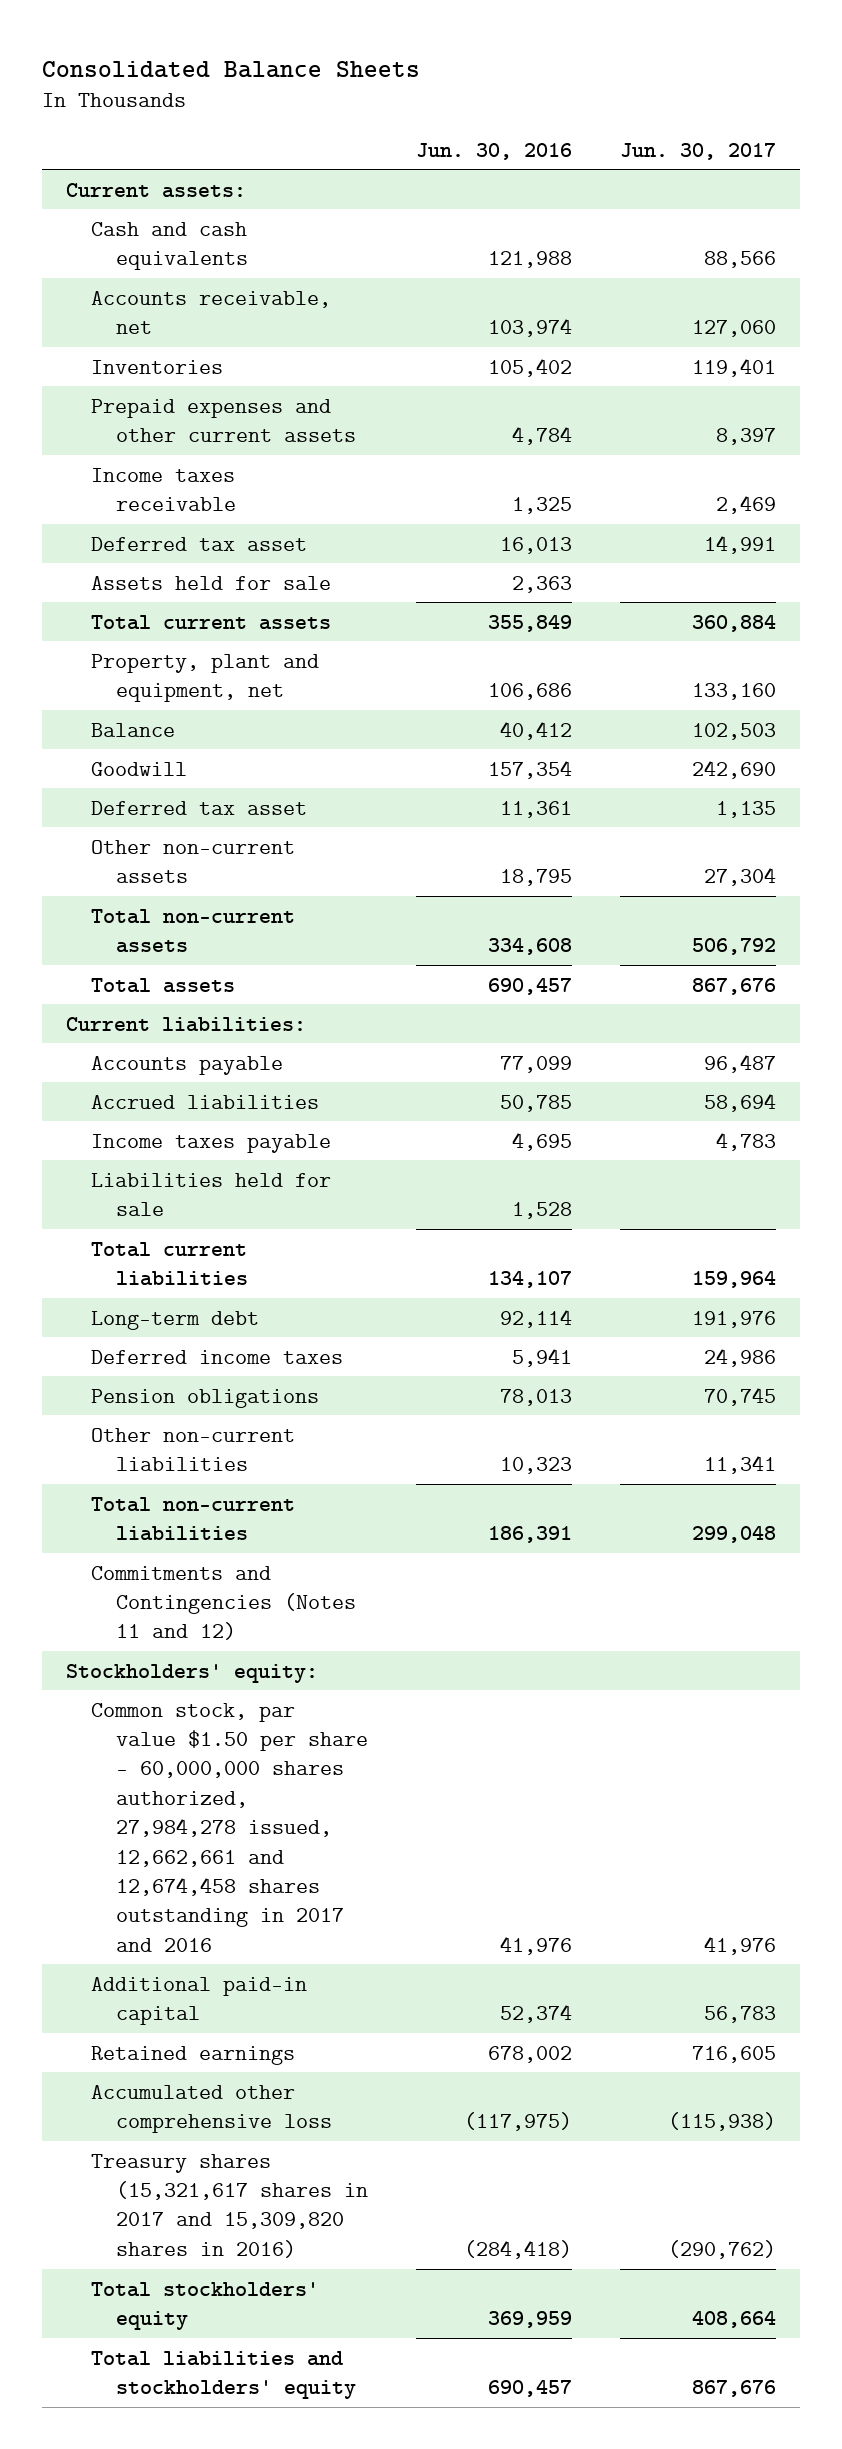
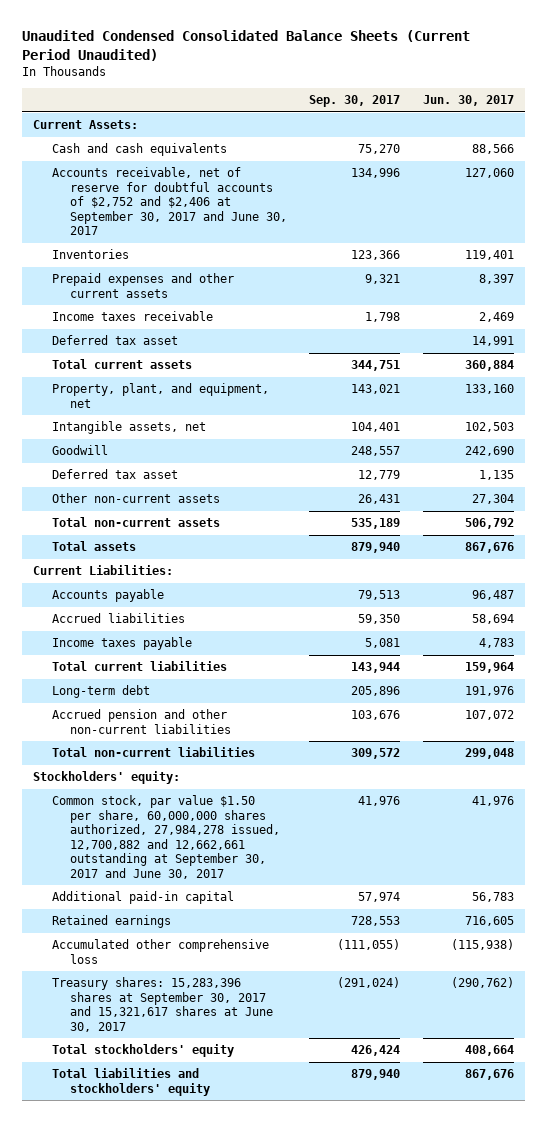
- Consolidated Balance Sheets
+ Unaudited Condensed Consolidated Balance Sheets (Current Period Unaudited)
- | Jun. 30, 2016 | Jun. 30, 2017
+ | Sep. 30, 2017 | Jun. 30, 2017
- Current assets:
+ Current Assets:
- Accounts receivable, net | 103,974 | 127,060
+ Accounts receivable, net of reserve for doubtful accounts of $2,752 and $2,406 at September 30, 2017 and June 30, 2017 | 134,996 | 127,060
- Assets held for sale | 2,363 |
- Property, plant and equipment, net | 106,686 | 133,160
- Balance | 40,412 | 102,503
+ Property, plant, and equipment, net | 143,021 | 133,160
+ Intangible assets, net | 104,401 | 102,503
- Current liabilities:
+ Current Liabilities:
- Liabilities held for sale | 1,528 |
- Deferred income taxes | 5,941 | 24,986
- Pension obligations | 78,013 | 70,745
- Other non-current liabilities | 10,323 | 11,341
+ Accrued pension and other non-current liabilities | 103,676 | 107,072
- Commitments and Contingencies (Notes 11 and 12)
- Common stock, par value $1.50 per share - 60,000,000 shares authorized, 27,984,278 issued, 12,662,661 and 12,674,458 shares outstanding in 2017 and 2016 | 41,976 | 41,976
+ Common stock, par value $1.50 per share, 60,000,000 shares authorized, 27,984,278 issued, 12,700,882 and 12,662,661 outstanding at September 30, 2017 and June 30, 2017 | 41,976 | 41,976
- Treasury shares (15,321,617 shares in 2017 and 15,309,820 shares in 2016) | (284,418) | (290,762)
+ Treasury shares: 15,283,396 shares at September 30, 2017 and 15,321,617 shares at June 30, 2017 | (291,024) | (290,762)

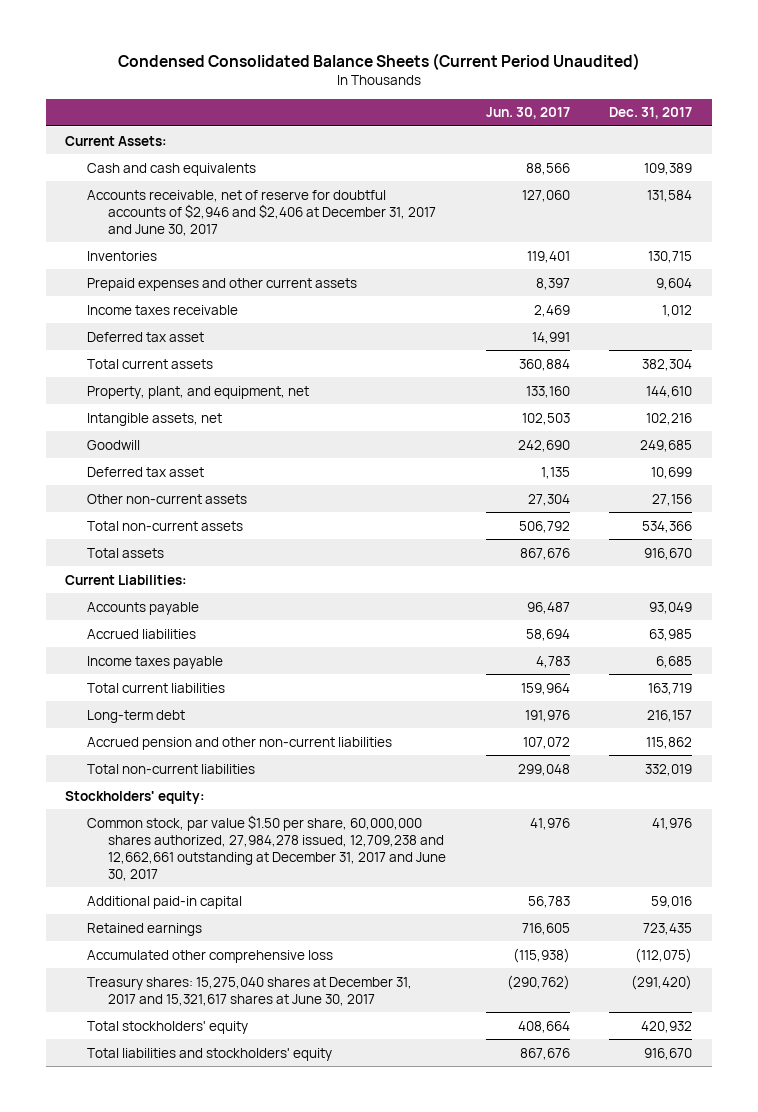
- Unaudited Condensed Consolidated Balance Sheets (Current Period Unaudited)
+ Condensed Consolidated Balance Sheets (Current Period Unaudited)
- | Sep. 30, 2017 | Jun. 30, 2017
+ | Jun. 30, 2017 | Dec. 31, 2017
- Accounts receivable, net of reserve for doubtful accounts of $2,752 and $2,406 at September 30, 2017 and June 30, 2017 | 134,996 | 127,060
+ Accounts receivable, net of reserve for doubtful accounts of $2,946 and $2,406 at December 31, 2017 and June 30, 2017 | 127,060 | 131,584
- Common stock, par value $1.50 per share, 60,000,000 shares authorized, 27,984,278 issued, 12,700,882 and 12,662,661 outstanding at September 30, 2017 and June 30, 2017 | 41,976 | 41,976
+ Common stock, par value $1.50 per share, 60,000,000 shares authorized, 27,984,278 issued, 12,709,238 and 12,662,661 outstanding at December 31, 2017 and June 30, 2017 | 41,976 | 41,976
- Treasury shares: 15,283,396 shares at September 30, 2017 and 15,321,617 shares at June 30, 2017 | (291,024) | (290,762)
+ Treasury shares: 15,275,040 shares at December 31, 2017 and 15,321,617 shares at June 30, 2017 | (290,762) | (291,420)

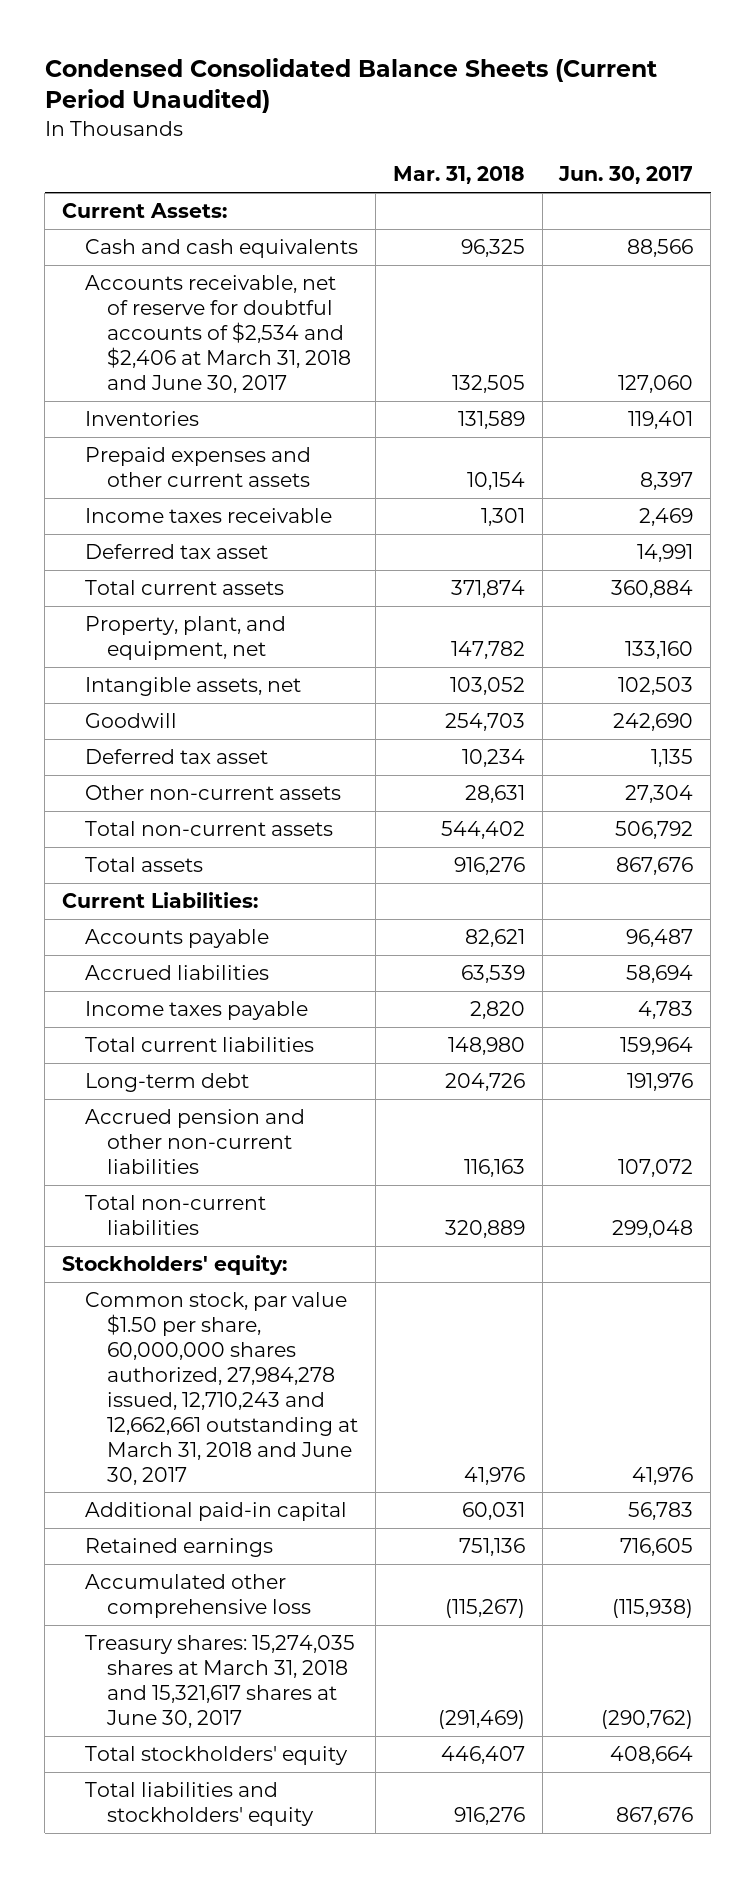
- | Jun. 30, 2017 | Dec. 31, 2017
+ | Mar. 31, 2018 | Jun. 30, 2017
- Accounts receivable, net of reserve for doubtful accounts of $2,946 and $2,406 at December 31, 2017 and June 30, 2017 | 127,060 | 131,584
+ Accounts receivable, net of reserve for doubtful accounts of $2,534 and $2,406 at March 31, 2018 and June 30, 2017 | 132,505 | 127,060
- Common stock, par value $1.50 per share, 60,000,000 shares authorized, 27,984,278 issued, 12,709,238 and 12,662,661 outstanding at December 31, 2017 and June 30, 2017 | 41,976 | 41,976
+ Common stock, par value $1.50 per share, 60,000,000 shares authorized, 27,984,278 issued, 12,710,243 and 12,662,661 outstanding at March 31, 2018 and June 30, 2017 | 41,976 | 41,976
- Treasury shares: 15,275,040 shares at December 31, 2017 and 15,321,617 shares at June 30, 2017 | (290,762) | (291,420)
+ Treasury shares: 15,274,035 shares at March 31, 2018 and 15,321,617 shares at June 30, 2017 | (291,469) | (290,762)

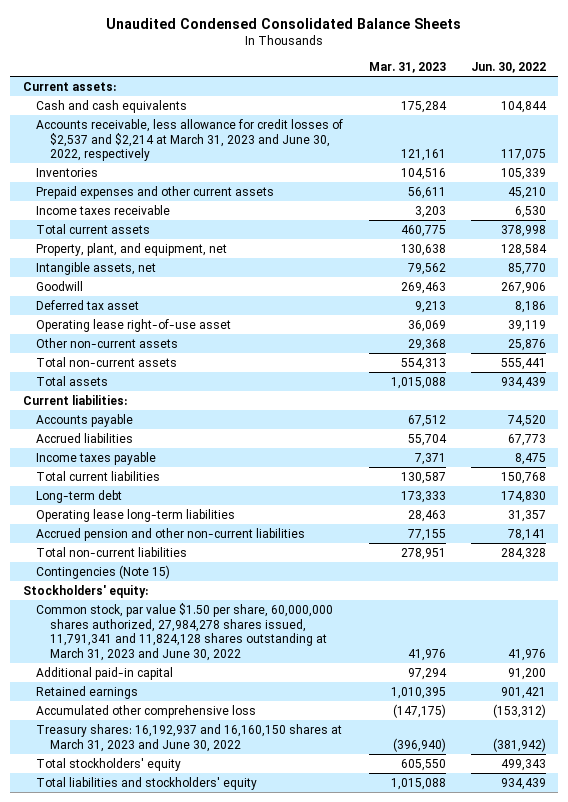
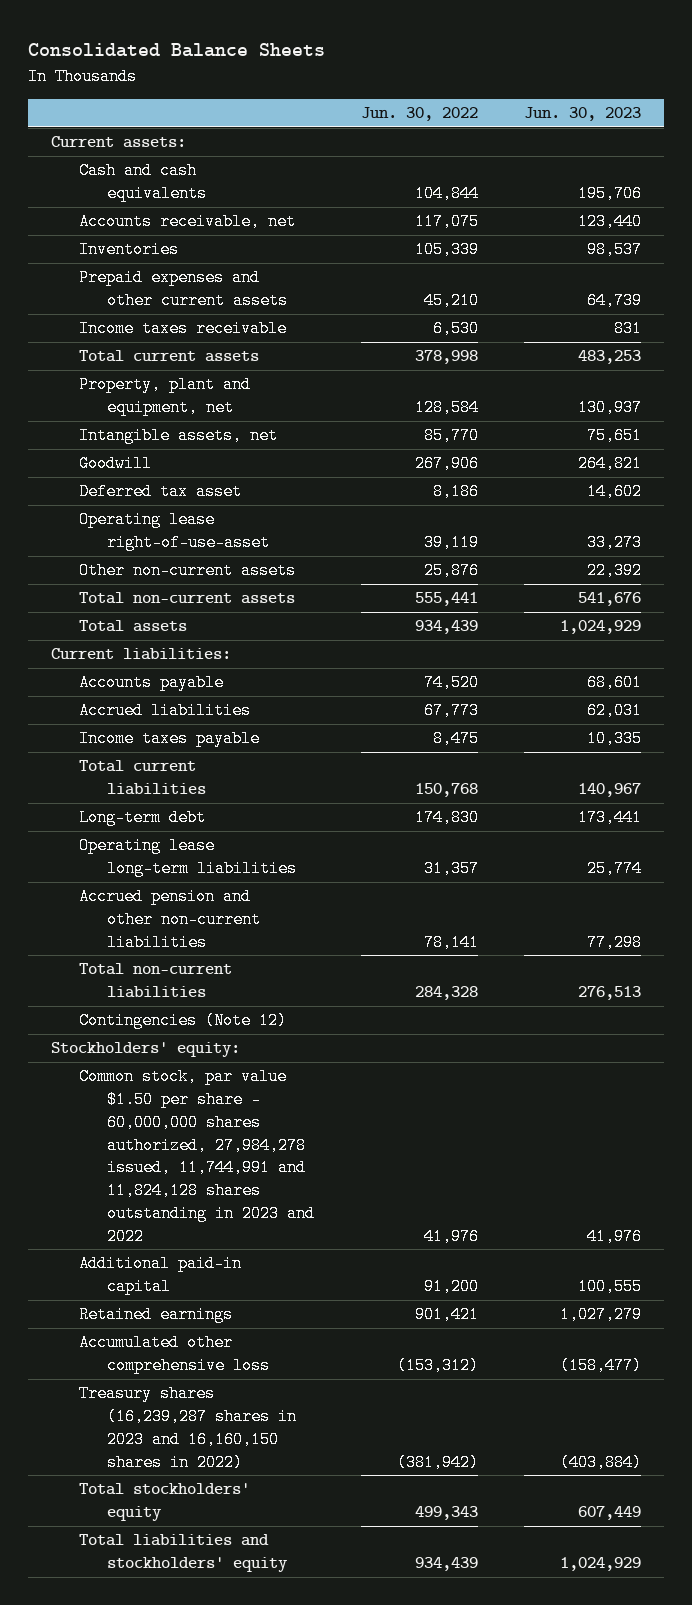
- Unaudited Condensed Consolidated Balance Sheets
+ Consolidated Balance Sheets
- | Mar. 31, 2023 | Jun. 30, 2022
+ | Jun. 30, 2022 | Jun. 30, 2023
- Accounts receivable, less allowance for credit losses of $2,537 and $2,214 at March 31, 2023 and June 30, 2022, respectively | 121,161 | 117,075
+ Accounts receivable, net | 117,075 | 123,440
- Property, plant, and equipment, net | 130,638 | 128,584
+ Property, plant and equipment, net | 128,584 | 130,937
- Operating lease right-of-use asset | 36,069 | 39,119
+ Operating lease right-of-use-asset | 39,119 | 33,273
- Contingencies (Note 15)
+ Contingencies (Note 12)
- Common stock, par value $1.50 per share, 60,000,000 shares authorized, 27,984,278 shares issued, 11,791,341 and 11,824,128 shares outstanding at March 31, 2023 and June 30, 2022 | 41,976 | 41,976
+ Common stock, par value $1.50 per share - 60,000,000 shares authorized, 27,984,278 issued, 11,744,991 and 11,824,128 shares outstanding in 2023 and 2022 | 41,976 | 41,976
- Treasury shares: 16,192,937 and 16,160,150 shares at March 31, 2023 and June 30, 2022 | (396,940) | (381,942)
+ Treasury shares (16,239,287 shares in 2023 and 16,160,150 shares in 2022) | (381,942) | (403,884)

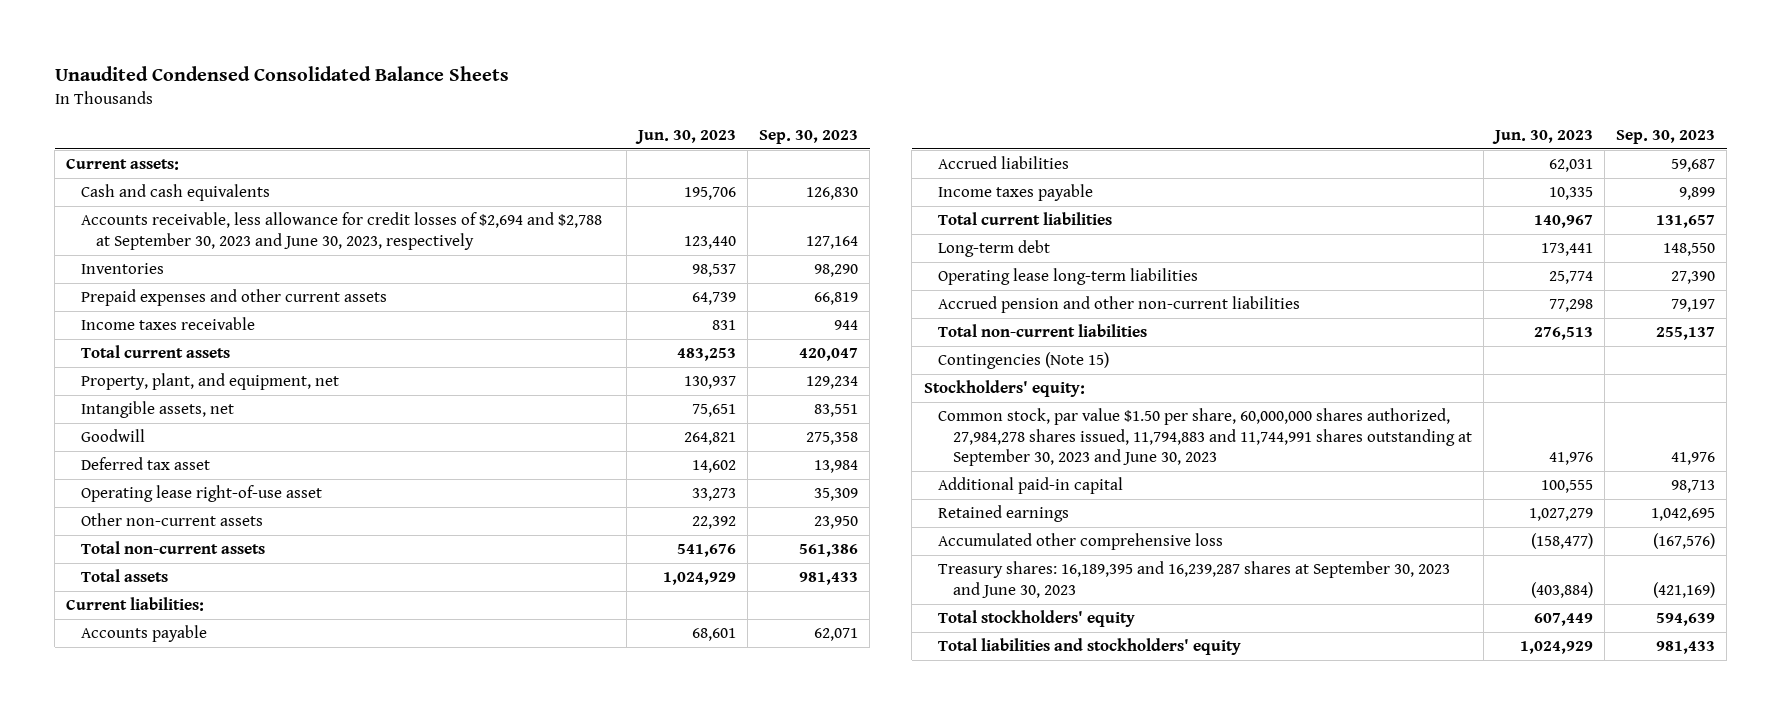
- Consolidated Balance Sheets
+ Unaudited Condensed Consolidated Balance Sheets
- | Jun. 30, 2022 | Jun. 30, 2023
+ | Jun. 30, 2023 | Sep. 30, 2023
- Accounts receivable, net | 117,075 | 123,440
+ Accounts receivable, less allowance for credit losses of $2,694 and $2,788 at September 30, 2023 and June 30, 2023, respectively | 123,440 | 127,164
- Property, plant and equipment, net | 128,584 | 130,937
+ Property, plant, and equipment, net | 130,937 | 129,234
- Operating lease right-of-use-asset | 39,119 | 33,273
+ Operating lease right-of-use asset | 33,273 | 35,309
- Contingencies (Note 12)
+ Contingencies (Note 15)
- Common stock, par value $1.50 per share - 60,000,000 shares authorized, 27,984,278 issued, 11,744,991 and 11,824,128 shares outstanding in 2023 and 2022 | 41,976 | 41,976
+ Common stock, par value $1.50 per share, 60,000,000 shares authorized, 27,984,278 shares issued, 11,794,883 and 11,744,991 shares outstanding at September 30, 2023 and June 30, 2023 | 41,976 | 41,976
- Treasury shares (16,239,287 shares in 2023 and 16,160,150 shares in 2022) | (381,942) | (403,884)
+ Treasury shares: 16,189,395 and 16,239,287 shares at September 30, 2023 and June 30, 2023 | (403,884) | (421,169)

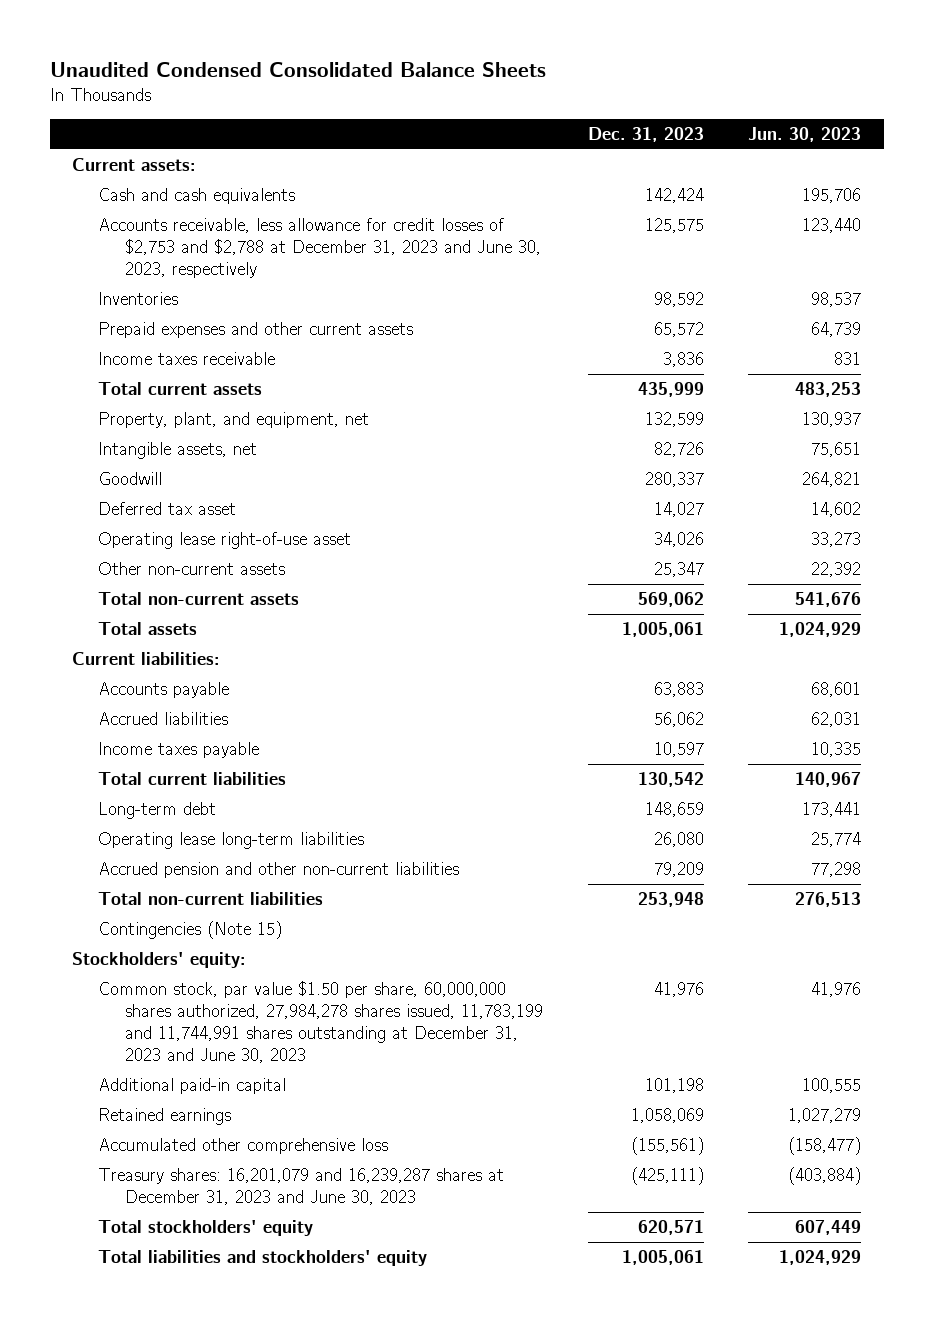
- | Jun. 30, 2023 | Sep. 30, 2023
+ | Dec. 31, 2023 | Jun. 30, 2023
- Accounts receivable, less allowance for credit losses of $2,694 and $2,788 at September 30, 2023 and June 30, 2023, respectively | 123,440 | 127,164
+ Accounts receivable, less allowance for credit losses of $2,753 and $2,788 at December 31, 2023 and June 30, 2023, respectively | 125,575 | 123,440
- Common stock, par value $1.50 per share, 60,000,000 shares authorized, 27,984,278 shares issued, 11,794,883 and 11,744,991 shares outstanding at September 30, 2023 and June 30, 2023 | 41,976 | 41,976
+ Common stock, par value $1.50 per share, 60,000,000 shares authorized, 27,984,278 shares issued, 11,783,199 and 11,744,991 shares outstanding at December 31, 2023 and June 30, 2023 | 41,976 | 41,976
- Treasury shares: 16,189,395 and 16,239,287 shares at September 30, 2023 and June 30, 2023 | (403,884) | (421,169)
+ Treasury shares: 16,201,079 and 16,239,287 shares at December 31, 2023 and June 30, 2023 | (425,111) | (403,884)

